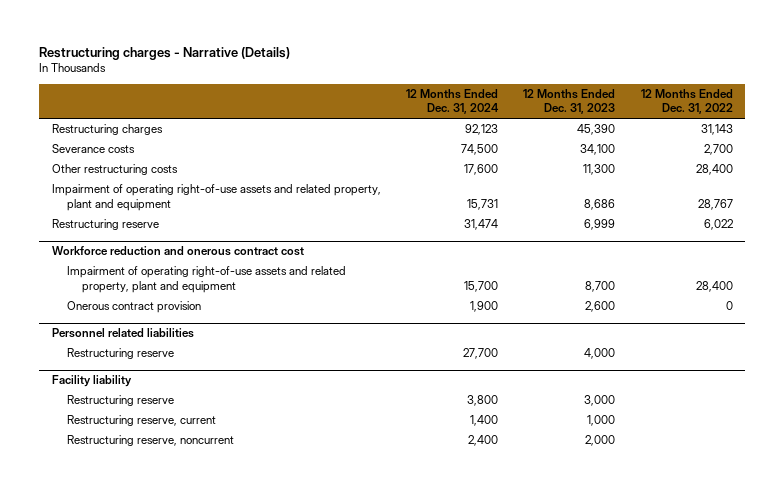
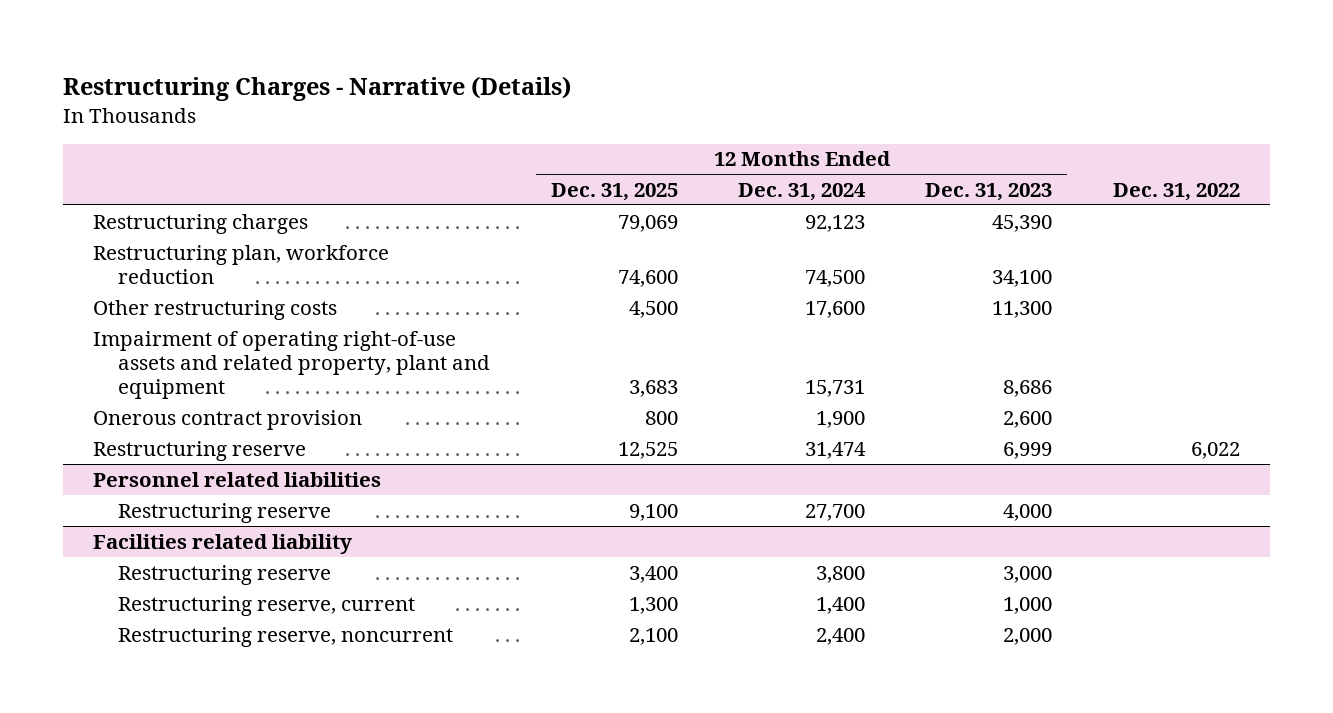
- Restructuring charges - Narrative (Details)
+ Restructuring Charges - Narrative (Details)
- | 12 Months Ended Dec. 31, 2024 | 12 Months Ended Dec. 31, 2023 | 12 Months Ended Dec. 31, 2022
+ | 12 Months Ended Dec. 31, 2025 | 12 Months Ended Dec. 31, 2024 | 12 Months Ended Dec. 31, 2023 | Dec. 31, 2022
- Severance costs | 74,500 | 34,100 | 2,700
+ Restructuring plan, workforce reduction | 74,600 | 74,500 | 34,100 |
- Workforce reduction and onerous contract cost
- Impairment of operating right-of-use assets and related property, plant and equipment | 15,700 | 8,700 | 28,400
moved down: Restructuring reserve | 12,525 | 31,474 | 6,999 | 6,022
- Facility liability
+ Facilities related liability

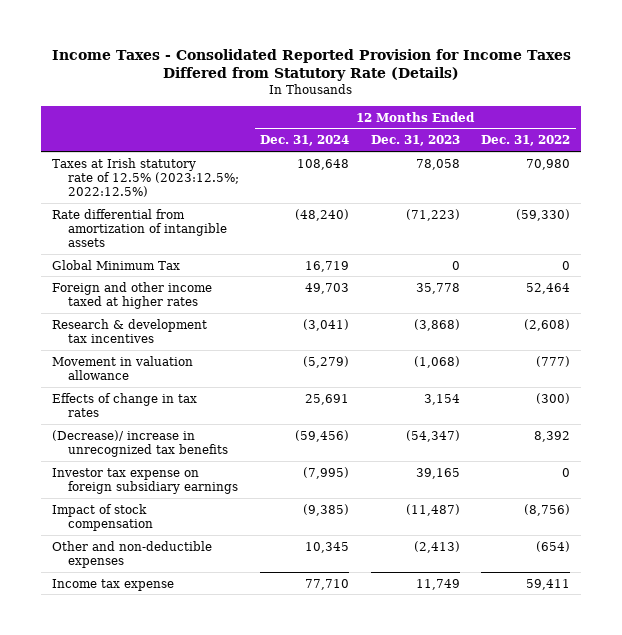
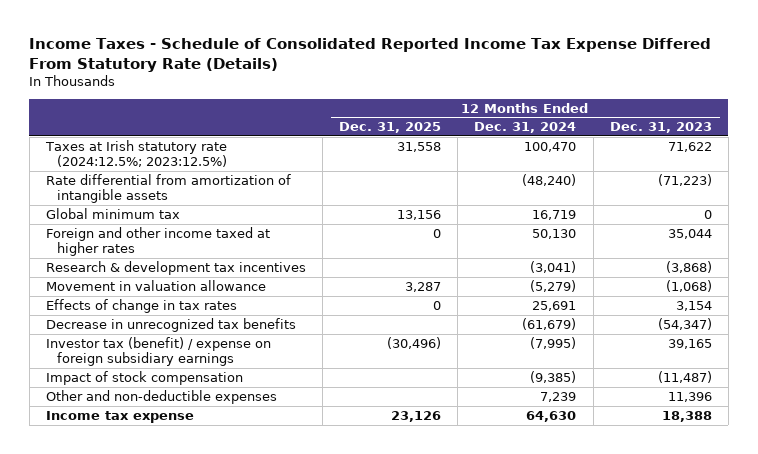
- Income Taxes - Consolidated Reported Provision for Income Taxes Differed from Statutory Rate (Details)
+ Income Taxes - Schedule of Consolidated Reported Income Tax Expense Differed From Statutory Rate (Details)
- | 12 Months Ended Dec. 31, 2024 | 12 Months Ended Dec. 31, 2023 | 12 Months Ended Dec. 31, 2022
+ | 12 Months Ended Dec. 31, 2025 | 12 Months Ended Dec. 31, 2024 | 12 Months Ended Dec. 31, 2023
- Taxes at Irish statutory rate of 12.5% (2023:12.5%; 2022:12.5%) | 108,648 | 78,058 | 70,980
+ Taxes at Irish statutory rate (2024:12.5%; 2023:12.5%) | 31,558 | 100,470 | 71,622
- Global Minimum Tax | 16,719 | 0 | 0
- Foreign and other income taxed at higher rates | 49,703 | 35,778 | 52,464
+ Global minimum tax | 13,156 | 16,719 | 0
+ Foreign and other income taxed at higher rates | 0 | 50,130 | 35,044
- (Decrease)/ increase in unrecognized tax benefits | (59,456) | (54,347) | 8,392
- Investor tax expense on foreign subsidiary earnings | (7,995) | 39,165 | 0
+ Decrease in unrecognized tax benefits | | (61,679) | (54,347)
+ Investor tax (benefit) / expense on foreign subsidiary earnings | (30,496) | (7,995) | 39,165
- Other and non-deductible expenses | 10,345 | (2,413) | (654)
- Income tax expense | 77,710 | 11,749 | 59,411
+ Other and non-deductible expenses | | 7,239 | 11,396
+ Income tax expense | 23,126 | 64,630 | 18,388

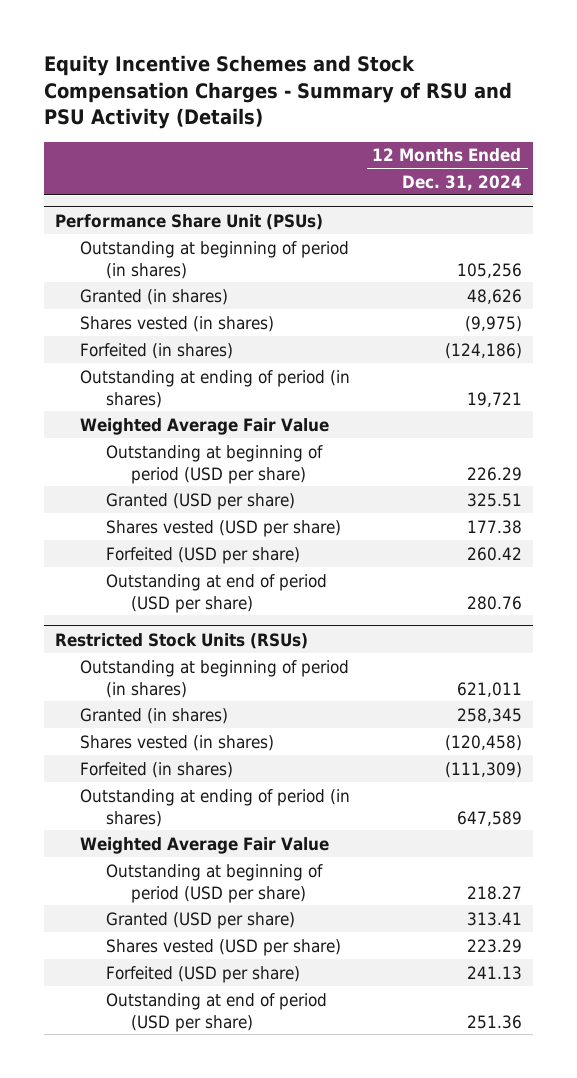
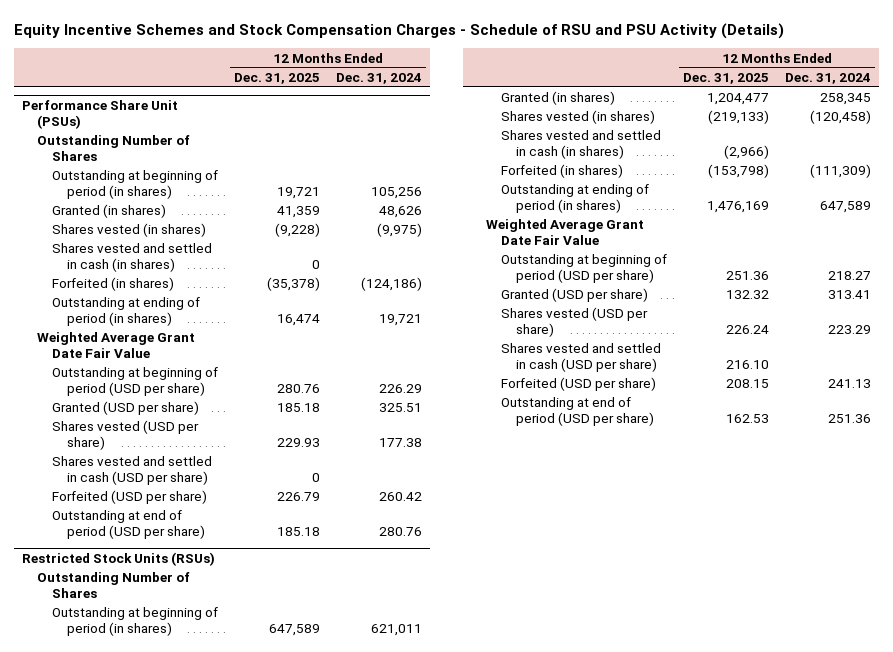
- Equity Incentive Schemes and Stock Compensation Charges - Summary of RSU and PSU Activity (Details)
+ Equity Incentive Schemes and Stock Compensation Charges - Schedule of RSU and PSU Activity (Details)
- | 12 Months Ended Dec. 31, 2024
+ | 12 Months Ended Dec. 31, 2025 | 12 Months Ended Dec. 31, 2024
@ Performance Share Unit (PSUs)
+ Outstanding Number of Shares
+ Shares vested and settled in cash (in shares) | 0 |
- Weighted Average Fair Value
+ Weighted Average Grant Date Fair Value
+ Shares vested and settled in cash (USD per share) | 0 |
@ Restricted Stock Units (RSUs)
+ Outstanding Number of Shares
+ Shares vested and settled in cash (in shares) | (2,966) |
- Weighted Average Fair Value
+ Weighted Average Grant Date Fair Value
+ Shares vested and settled in cash (USD per share) | 216.10 |

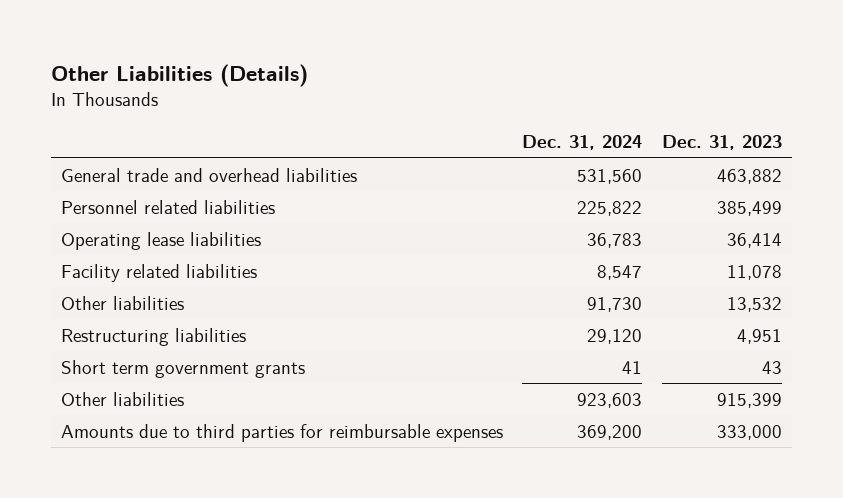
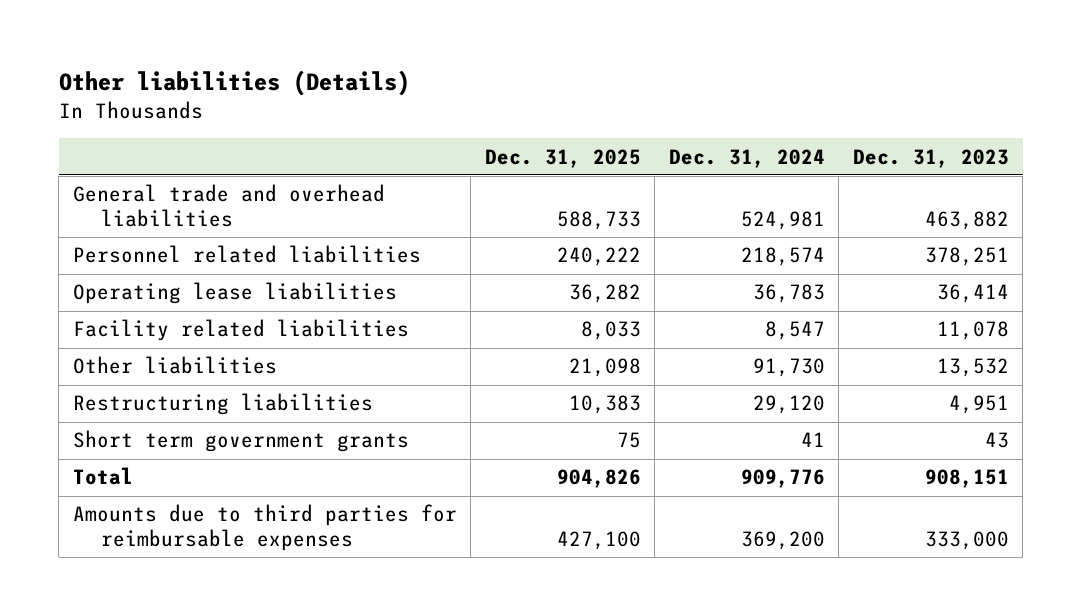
- Other Liabilities (Details)
+ Other liabilities (Details)
- | Dec. 31, 2024 | Dec. 31, 2023
+ | Dec. 31, 2025 | Dec. 31, 2024 | Dec. 31, 2023
- General trade and overhead liabilities | 531,560 | 463,882
- Personnel related liabilities | 225,822 | 385,499
+ General trade and overhead liabilities | 588,733 | 524,981 | 463,882
+ Personnel related liabilities | 240,222 | 218,574 | 378,251
- Other liabilities | 923,603 | 915,399
+ Total | 904,826 | 909,776 | 908,151

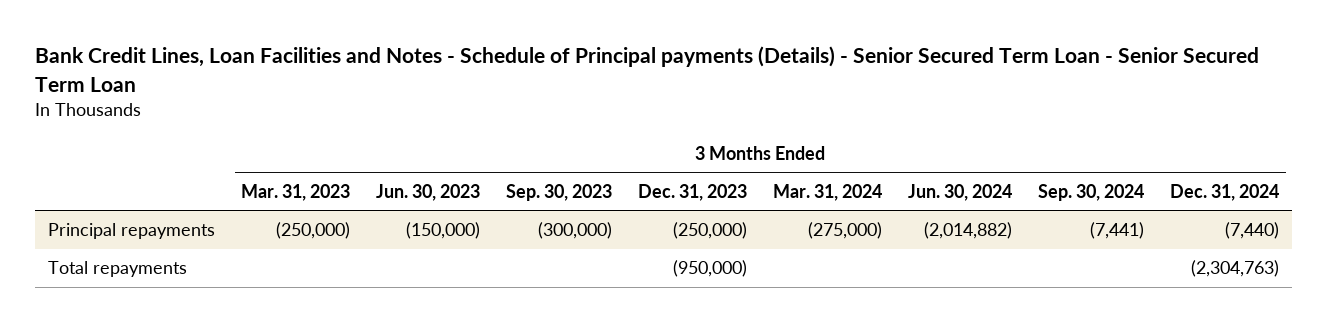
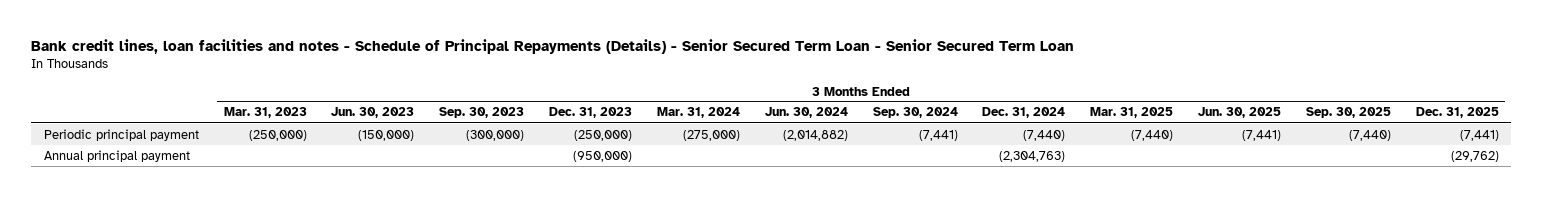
- Bank Credit Lines, Loan Facilities and Notes - Schedule of Principal payments (Details) - Senior Secured Term Loan - Senior Secured Term Loan
+ Bank credit lines, loan facilities and notes - Schedule of Principal Repayments (Details) - Senior Secured Term Loan - Senior Secured Term Loan
- | 3 Months Ended Mar. 31, 2023 | 3 Months Ended Jun. 30, 2023 | 3 Months Ended Sep. 30, 2023 | 3 Months Ended Dec. 31, 2023 | 3 Months Ended Mar. 31, 2024 | 3 Months Ended Jun. 30, 2024 | 3 Months Ended Sep. 30, 2024 | 3 Months Ended Dec. 31, 2024
+ | 3 Months Ended Mar. 31, 2023 | 3 Months Ended Jun. 30, 2023 | 3 Months Ended Sep. 30, 2023 | 3 Months Ended Dec. 31, 2023 | 3 Months Ended Mar. 31, 2024 | 3 Months Ended Jun. 30, 2024 | 3 Months Ended Sep. 30, 2024 | 3 Months Ended Dec. 31, 2024 | 3 Months Ended Mar. 31, 2025 | 3 Months Ended Jun. 30, 2025 | 3 Months Ended Sep. 30, 2025 | 3 Months Ended Dec. 31, 2025
- Principal repayments | (250,000) | (150,000) | (300,000) | (250,000) | (275,000) | (2,014,882) | (7,441) | (7,440)
- Total repayments | | | | (950,000) | | | | (2,304,763)
+ Periodic principal payment | (250,000) | (150,000) | (300,000) | (250,000) | (275,000) | (2,014,882) | (7,441) | (7,440) | (7,440) | (7,441) | (7,440) | (7,441)
+ Annual principal payment | | | | (950,000) | | | | (2,304,763) | | | | (29,762)

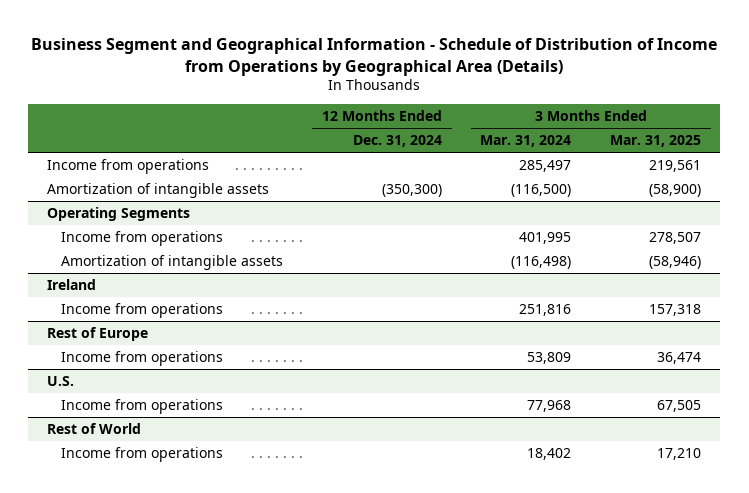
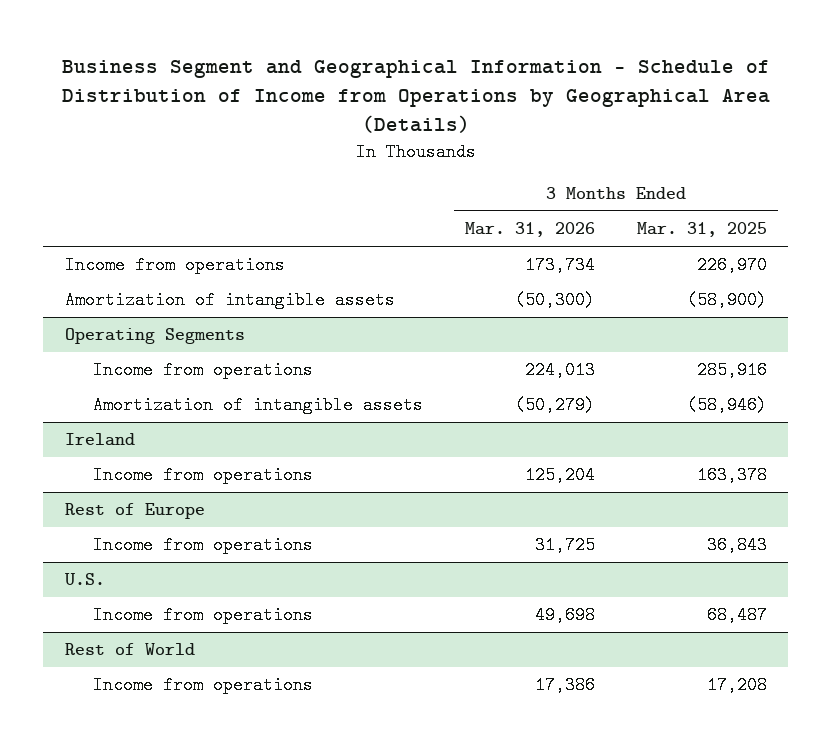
- | 12 Months Ended Dec. 31, 2024 | 3 Months Ended Mar. 31, 2024 | 3 Months Ended Mar. 31, 2025
+ | 3 Months Ended Mar. 31, 2026 | 3 Months Ended Mar. 31, 2025
- Income from operations | | 285,497 | 219,561
+ Income from operations | 173,734 | 226,970
@ Operating Segments
- Income from operations | | 401,995 | 278,507
+ Income from operations | 224,013 | 285,916
@ Ireland
- Income from operations | | 251,816 | 157,318
+ Income from operations | 125,204 | 163,378
@ Rest of Europe
- Income from operations | | 53,809 | 36,474
+ Income from operations | 31,725 | 36,843
@ U.S.
- Income from operations | | 77,968 | 67,505
+ Income from operations | 49,698 | 68,487
@ Rest of World
- Income from operations | | 18,402 | 17,210
+ Income from operations | 17,386 | 17,208

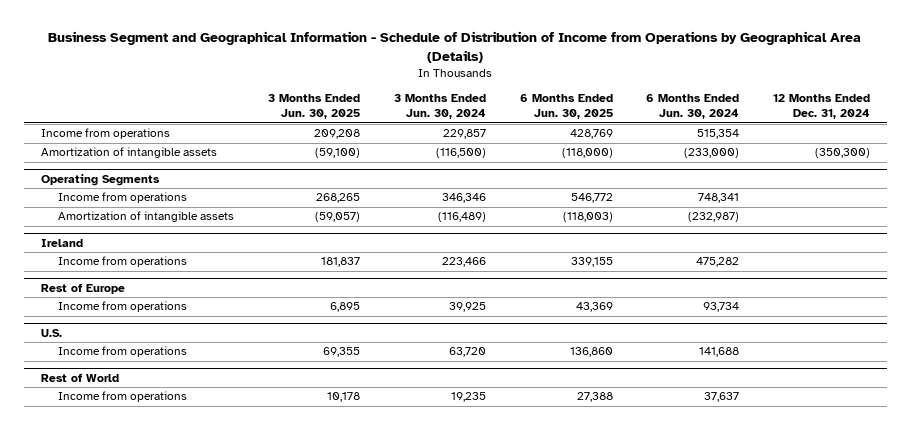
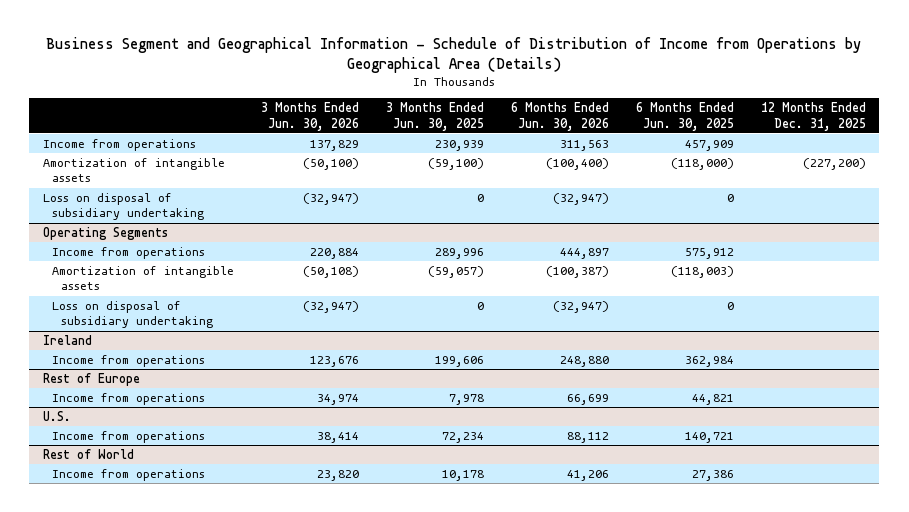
- | 3 Months Ended Jun. 30, 2025 | 3 Months Ended Jun. 30, 2024 | 6 Months Ended Jun. 30, 2025 | 6 Months Ended Jun. 30, 2024 | 12 Months Ended Dec. 31, 2024
+ | 3 Months Ended Jun. 30, 2026 | 3 Months Ended Jun. 30, 2025 | 6 Months Ended Jun. 30, 2026 | 6 Months Ended Jun. 30, 2025 | 12 Months Ended Dec. 31, 2025
- Income from operations | 209,208 | 229,857 | 428,769 | 515,354 |
+ Income from operations | 137,829 | 230,939 | 311,563 | 457,909 |
+ Loss on disposal of subsidiary undertaking | (32,947) | 0 | (32,947) | 0 |
@ Operating Segments
- Income from operations | 268,265 | 346,346 | 546,772 | 748,341 |
+ Income from operations | 220,884 | 289,996 | 444,897 | 575,912 |
+ Loss on disposal of subsidiary undertaking | (32,947) | 0 | (32,947) | 0 |
@ Ireland
- Income from operations | 181,837 | 223,466 | 339,155 | 475,282 |
+ Income from operations | 123,676 | 199,606 | 248,880 | 362,984 |
@ Rest of Europe
- Income from operations | 6,895 | 39,925 | 43,369 | 93,734 |
+ Income from operations | 34,974 | 7,978 | 66,699 | 44,821 |
@ U.S.
- Income from operations | 69,355 | 63,720 | 136,860 | 141,688 |
+ Income from operations | 38,414 | 72,234 | 88,112 | 140,721 |
@ Rest of World
- Income from operations | 10,178 | 19,235 | 27,388 | 37,637 |
+ Income from operations | 23,820 | 10,178 | 41,206 | 27,386 |

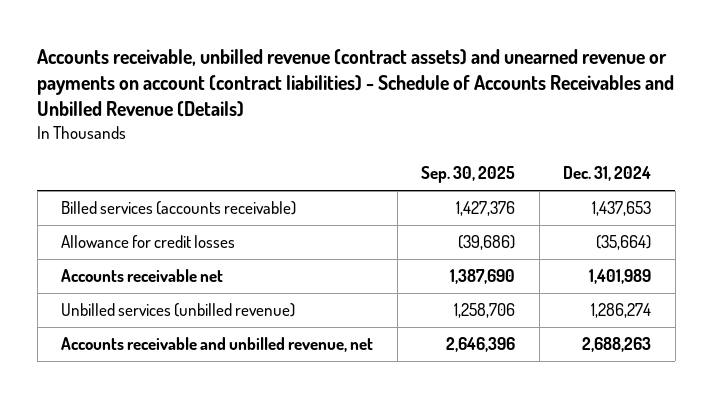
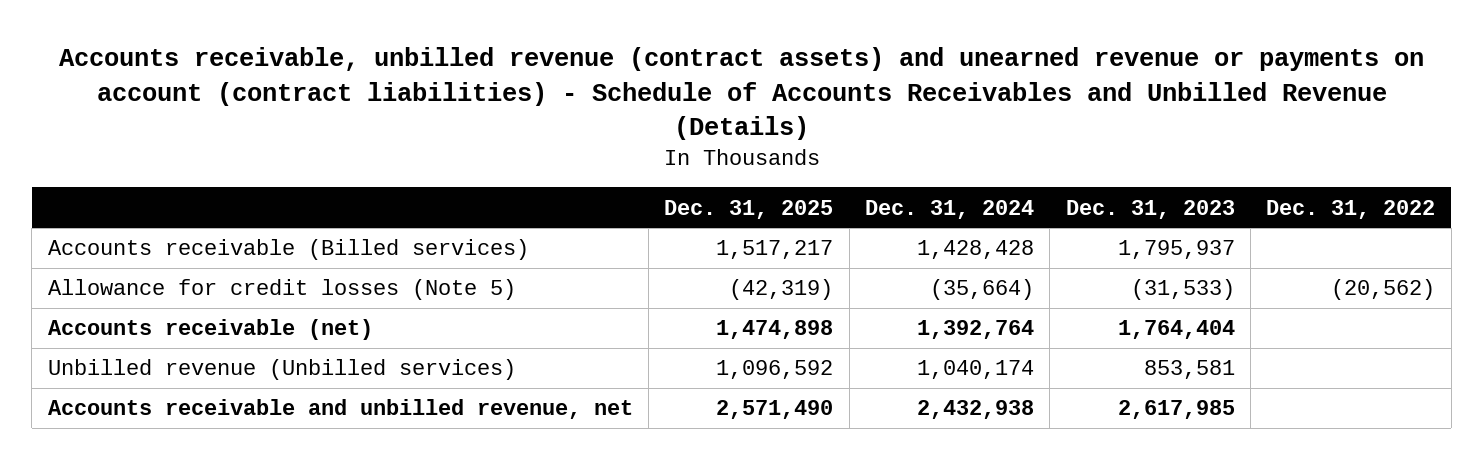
- | Sep. 30, 2025 | Dec. 31, 2024
+ | Dec. 31, 2025 | Dec. 31, 2024 | Dec. 31, 2023 | Dec. 31, 2022
- Billed services (accounts receivable) | 1,427,376 | 1,437,653
- Allowance for credit losses | (39,686) | (35,664)
- Accounts receivable net | 1,387,690 | 1,401,989
- Unbilled services (unbilled revenue) | 1,258,706 | 1,286,274
- Accounts receivable and unbilled revenue, net | 2,646,396 | 2,688,263
+ Accounts receivable (Billed services) | 1,517,217 | 1,428,428 | 1,795,937 |
+ Allowance for credit losses (Note 5) | (42,319) | (35,664) | (31,533) | (20,562)
+ Accounts receivable (net) | 1,474,898 | 1,392,764 | 1,764,404 |
+ Unbilled revenue (Unbilled services) | 1,096,592 | 1,040,174 | 853,581 |
+ Accounts receivable and unbilled revenue, net | 2,571,490 | 2,432,938 | 2,617,985 |

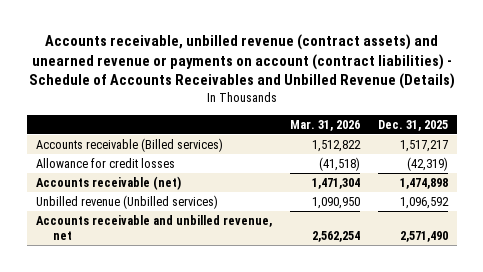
- | Dec. 31, 2025 | Dec. 31, 2024 | Dec. 31, 2023 | Dec. 31, 2022
+ | Mar. 31, 2026 | Dec. 31, 2025
- Allowance for credit losses (Note 5) | (42,319) | (35,664) | (31,533) | (20,562)
+ Allowance for credit losses | (41,518) | (42,319)

